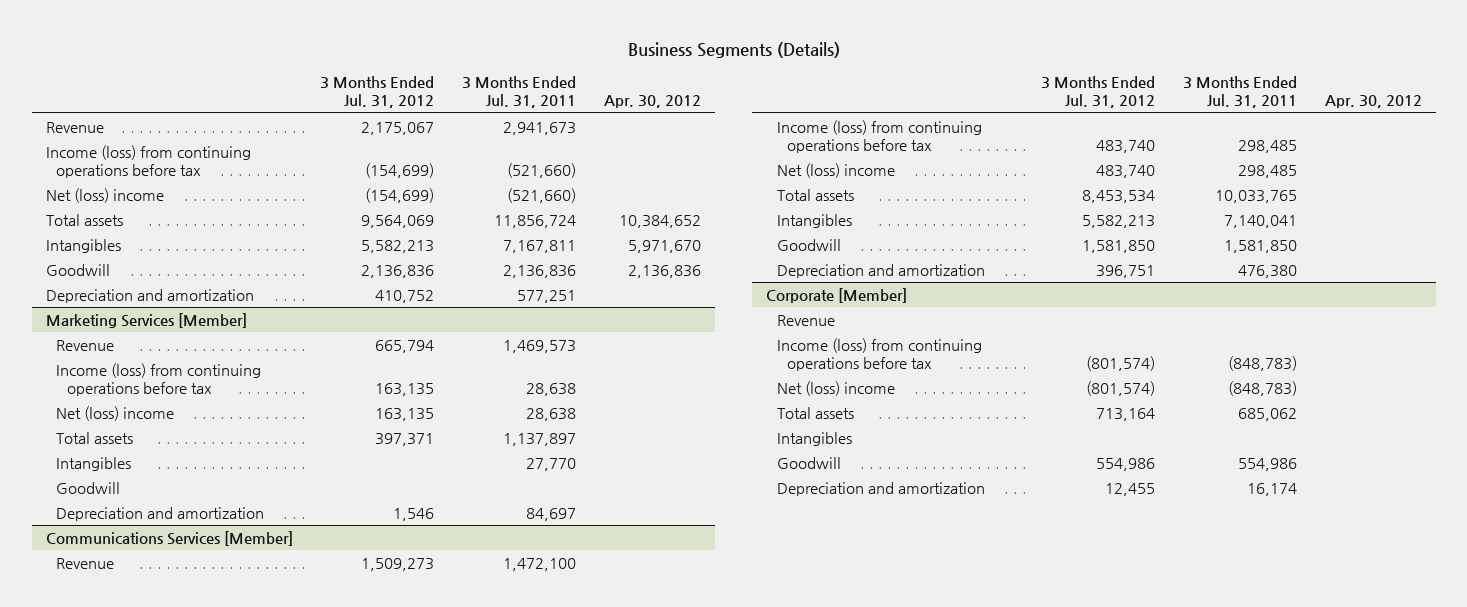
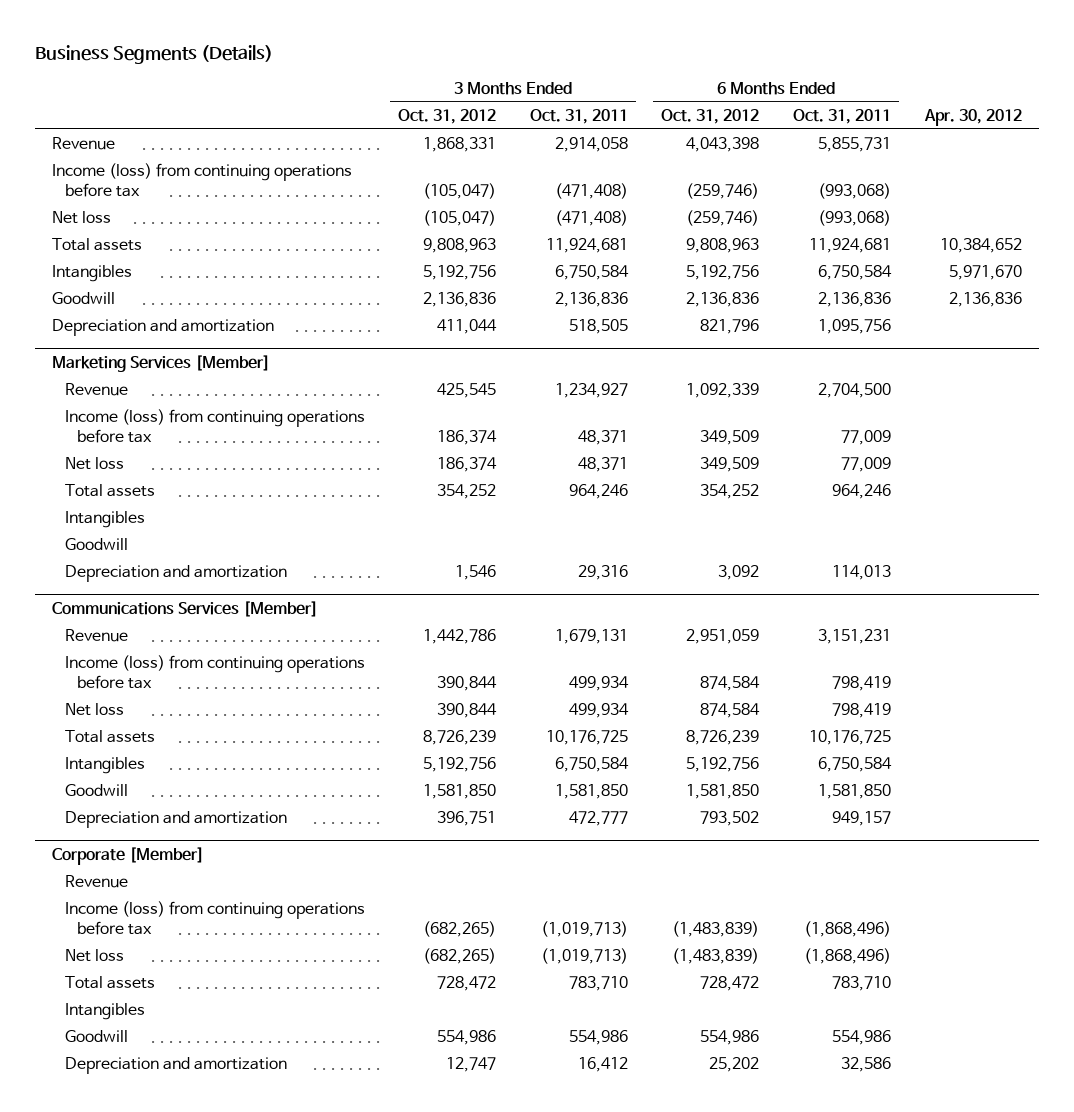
- | 3 Months Ended Jul. 31, 2012 | 3 Months Ended Jul. 31, 2011 | Apr. 30, 2012
+ | 3 Months Ended Oct. 31, 2012 | 3 Months Ended Oct. 31, 2011 | 6 Months Ended Oct. 31, 2012 | 6 Months Ended Oct. 31, 2011 | Apr. 30, 2012
- Net (loss) income | (154,699) | (521,660) |
+ Net loss | (105,047) | (471,408) | (259,746) | (993,068) |
@ Marketing Services [Member]
- Net (loss) income | 163,135 | 28,638 |
+ Net loss | 186,374 | 48,371 | 349,509 | 77,009 |
@ Communications Services [Member]
- Net (loss) income | 483,740 | 298,485 |
+ Net loss | 390,844 | 499,934 | 874,584 | 798,419 |
@ Corporate [Member]
- Net (loss) income | (801,574) | (848,783) |
+ Net loss | (682,265) | (1,019,713) | (1,483,839) | (1,868,496) |

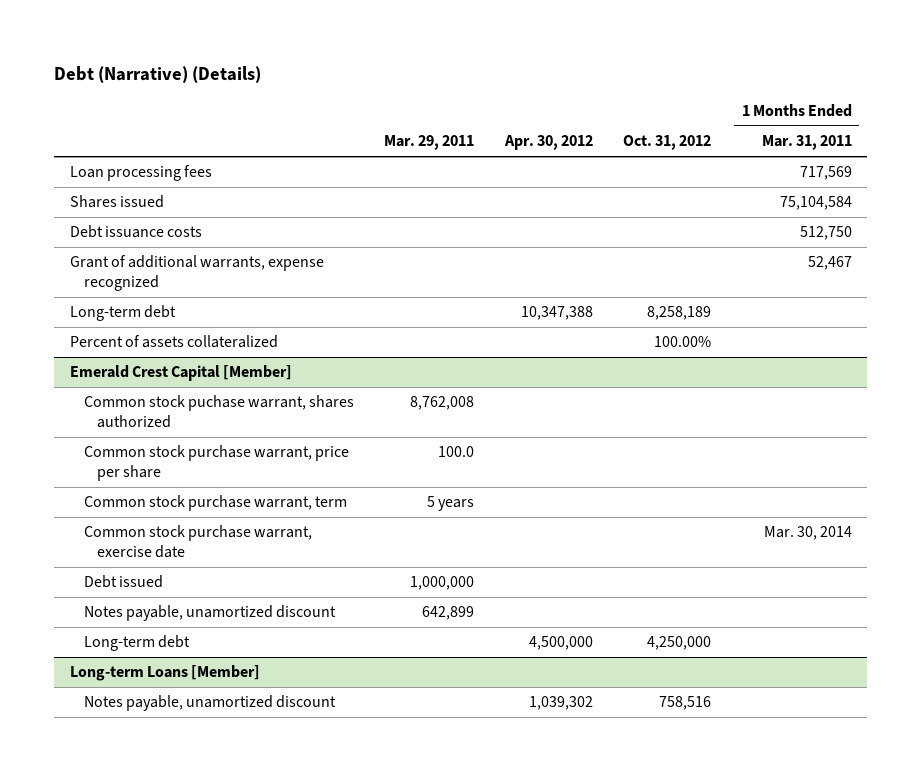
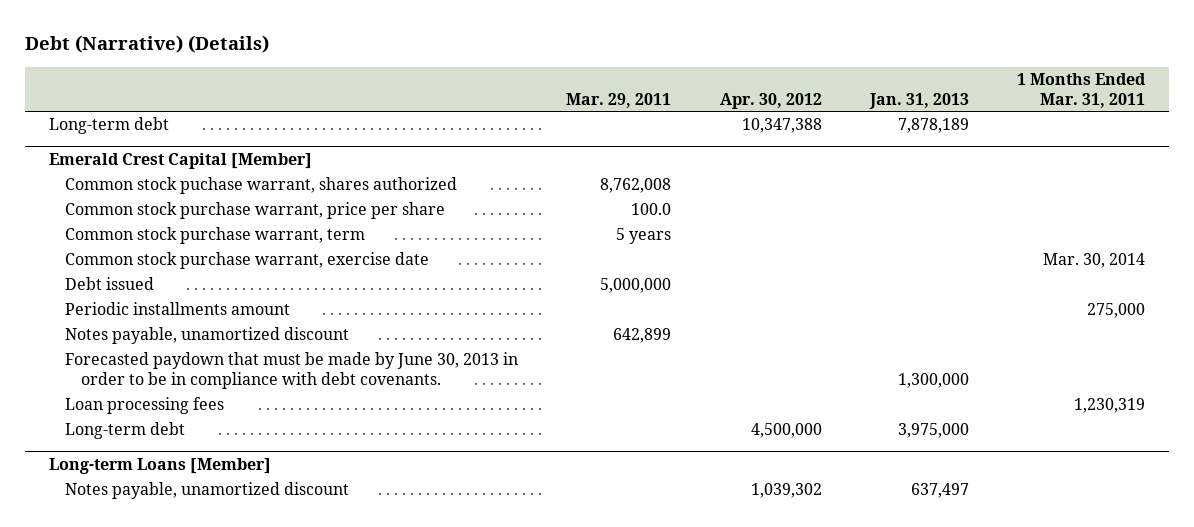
- | Mar. 29, 2011 | Apr. 30, 2012 | Oct. 31, 2012 | 1 Months Ended Mar. 31, 2011
+ | Mar. 29, 2011 | Apr. 30, 2012 | Jan. 31, 2013 | 1 Months Ended Mar. 31, 2011
- Loan processing fees | | | | 717,569
- Shares issued | | | | 75,104,584
- Debt issuance costs | | | | 512,750
- Grant of additional warrants, expense recognized | | | | 52,467
- Percent of assets collateralized | | | 100.00% |
@ Emerald Crest Capital [Member]
- Debt issued | 1,000,000 | | |
+ Debt issued | 5,000,000 | | |
+ Periodic installments amount | | | | 275,000
+ Forecasted paydown that must be made by June 30, 2013 in order to be in compliance with debt covenants. | | | 1,300,000 |
+ Loan processing fees | | | | 1,230,319

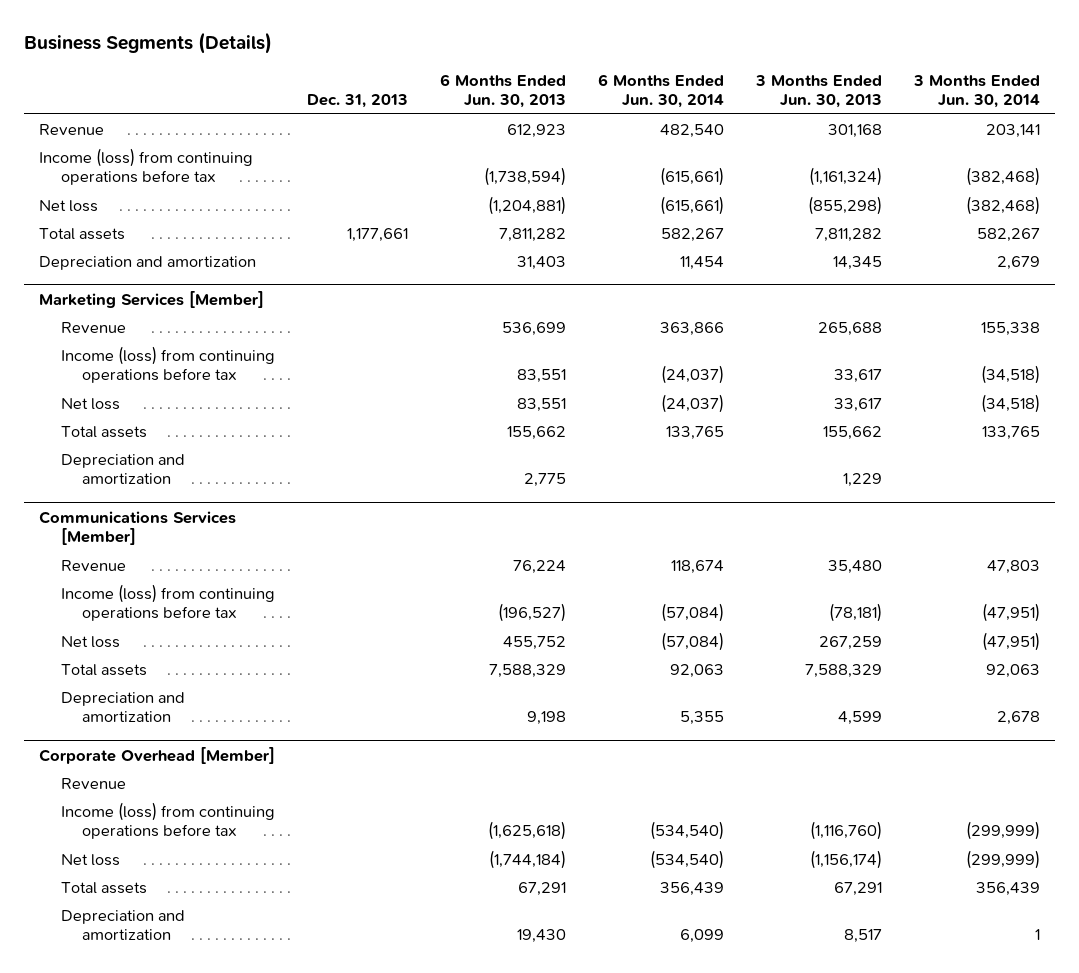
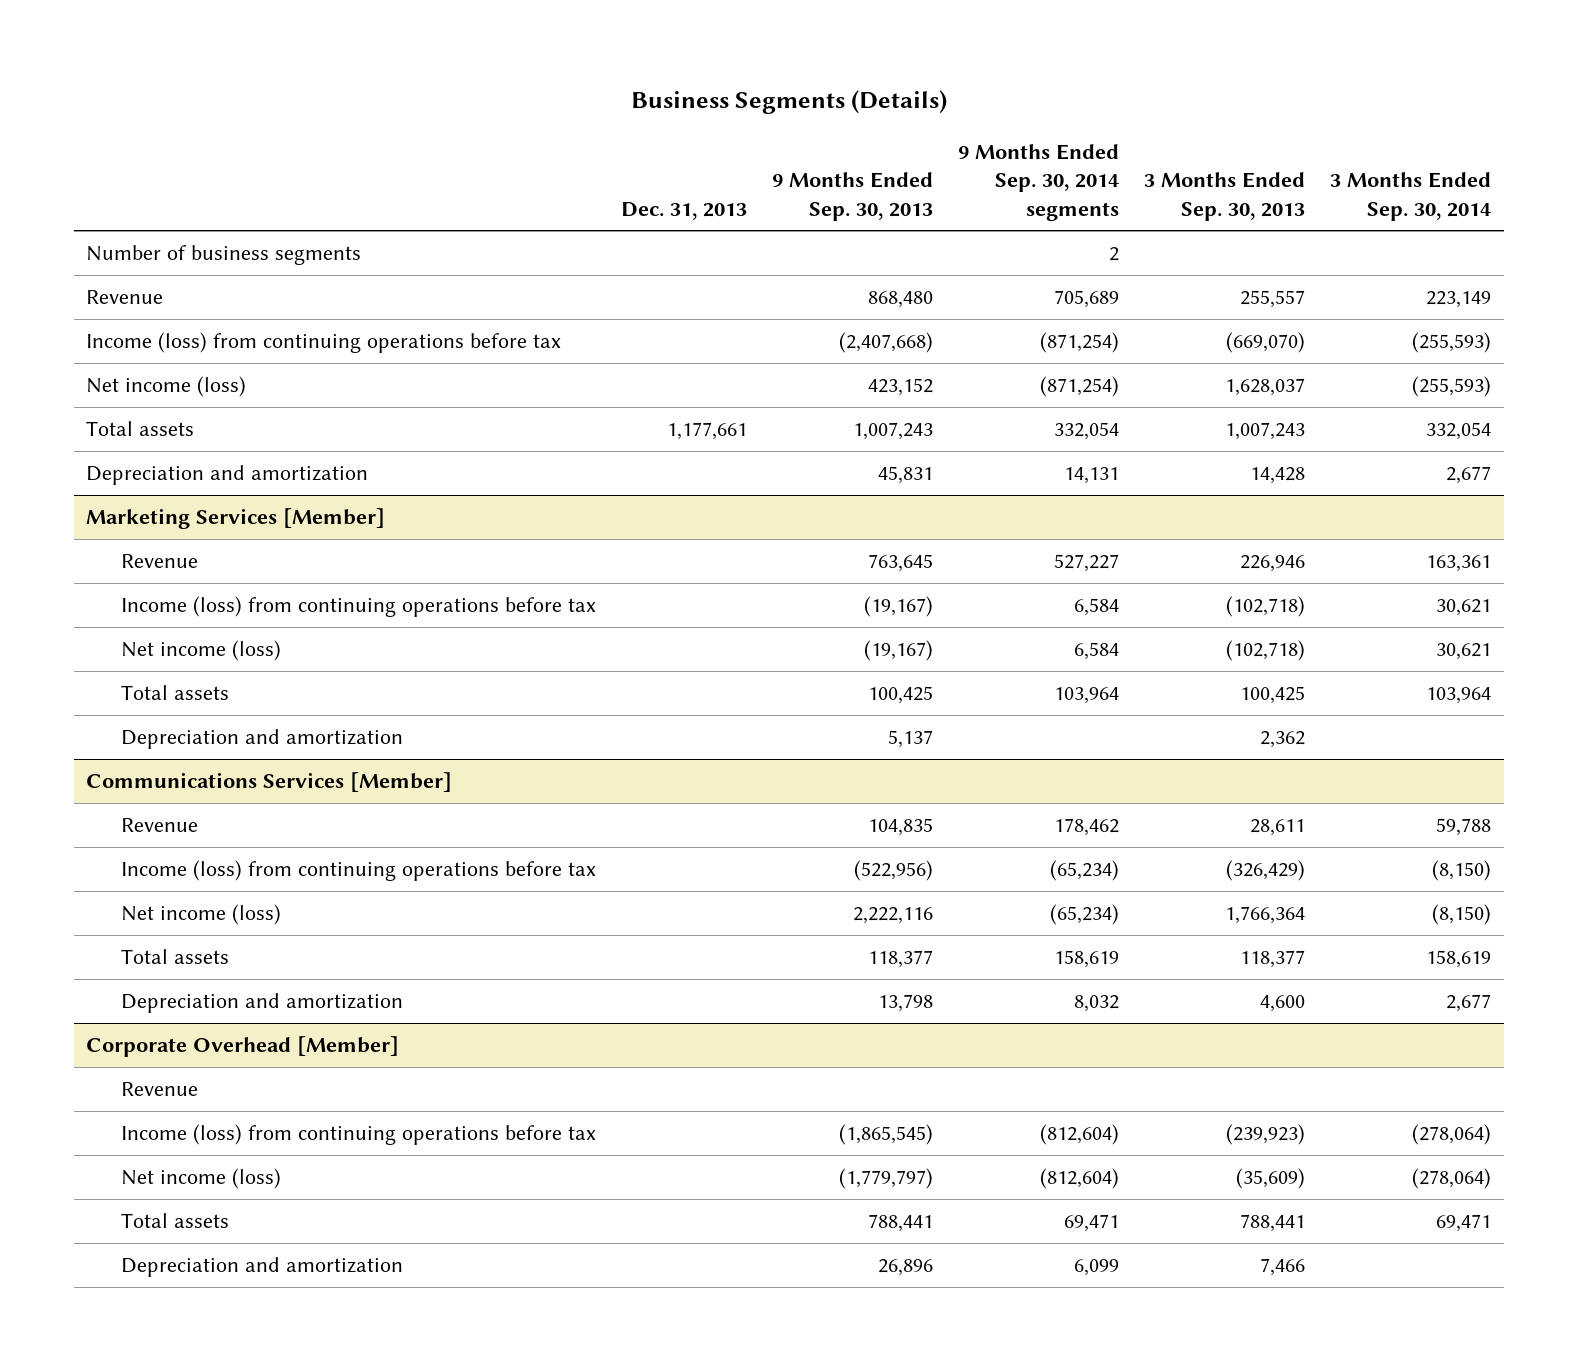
- | Dec. 31, 2013 | 6 Months Ended Jun. 30, 2013 | 6 Months Ended Jun. 30, 2014 | 3 Months Ended Jun. 30, 2013 | 3 Months Ended Jun. 30, 2014
+ | Dec. 31, 2013 | 9 Months Ended Sep. 30, 2013 | 9 Months Ended Sep. 30, 2014 segments | 3 Months Ended Sep. 30, 2013 | 3 Months Ended Sep. 30, 2014
+ Number of business segments | | | 2 | |
- Net loss | | (1,204,881) | (615,661) | (855,298) | (382,468)
+ Net income (loss) | | 423,152 | (871,254) | 1,628,037 | (255,593)
@ Marketing Services [Member]
- Net loss | | 83,551 | (24,037) | 33,617 | (34,518)
+ Net income (loss) | | (19,167) | 6,584 | (102,718) | 30,621
@ Communications Services [Member]
- Net loss | | 455,752 | (57,084) | 267,259 | (47,951)
+ Net income (loss) | | 2,222,116 | (65,234) | 1,766,364 | (8,150)
@ Corporate Overhead [Member]
- Net loss | | (1,744,184) | (534,540) | (1,156,174) | (299,999)
+ Net income (loss) | | (1,779,797) | (812,604) | (35,609) | (278,064)

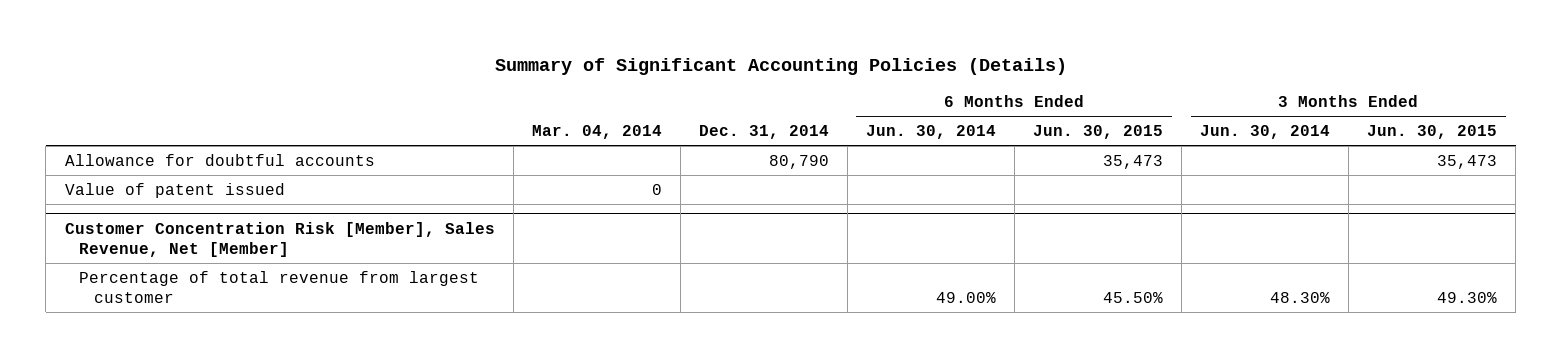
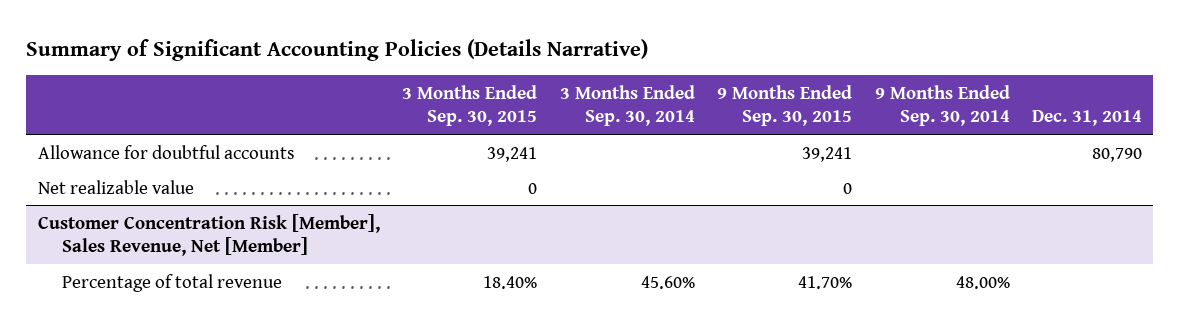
- Summary of Significant Accounting Policies (Details)
+ Summary of Significant Accounting Policies (Details Narrative)
- | Mar. 04, 2014 | Dec. 31, 2014 | 6 Months Ended Jun. 30, 2014 | 6 Months Ended Jun. 30, 2015 | 3 Months Ended Jun. 30, 2014 | 3 Months Ended Jun. 30, 2015
+ | 3 Months Ended Sep. 30, 2015 | 3 Months Ended Sep. 30, 2014 | 9 Months Ended Sep. 30, 2015 | 9 Months Ended Sep. 30, 2014 | Dec. 31, 2014
- Value of patent issued | 0 | | | | |
+ Net realizable value | 0 | | 0 | |
@ Customer Concentration Risk [Member], Sales Revenue, Net [Member]
- Percentage of total revenue from largest customer | | | 49.00% | 45.50% | 48.30% | 49.30%
+ Percentage of total revenue | 18.40% | 45.60% | 41.70% | 48.00% |

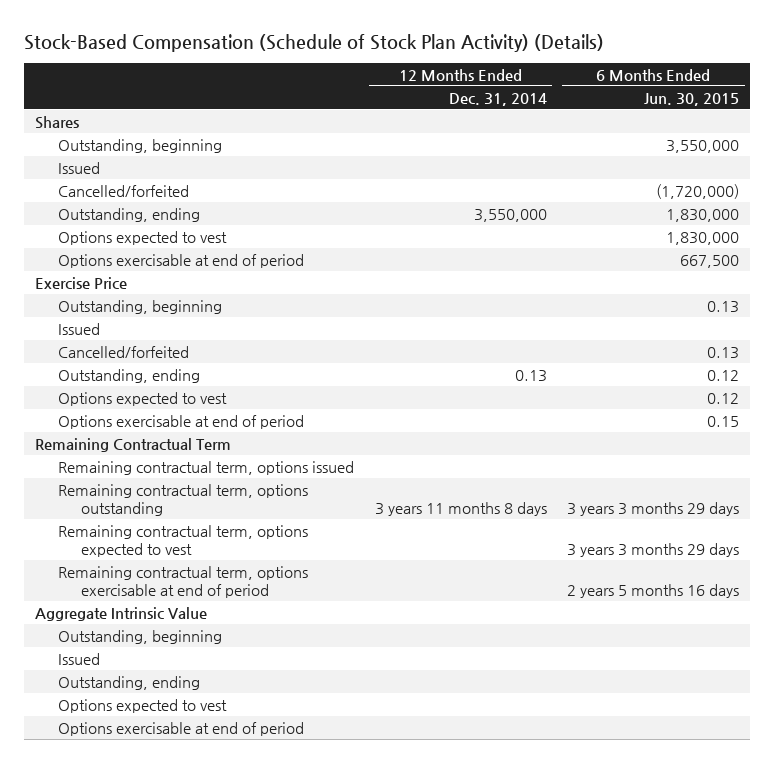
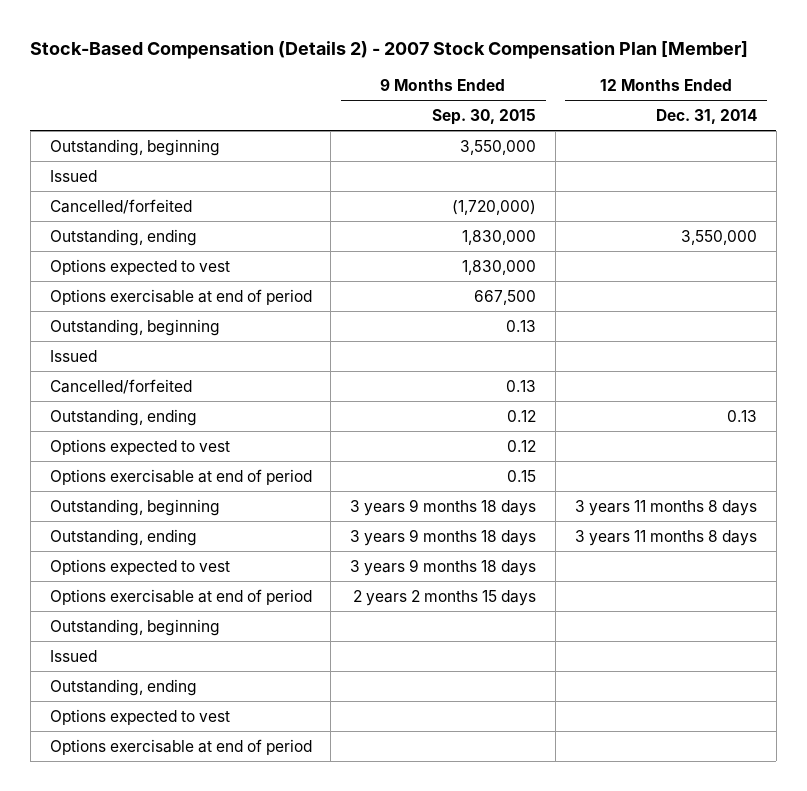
- Stock-Based Compensation (Schedule of Stock Plan Activity) (Details)
+ Stock-Based Compensation (Details 2) - 2007 Stock Compensation Plan [Member]
- | 12 Months Ended Dec. 31, 2014 | 6 Months Ended Jun. 30, 2015
+ | 9 Months Ended Sep. 30, 2015 | 12 Months Ended Dec. 31, 2014
- Shares
- Exercise Price
- Remaining Contractual Term
- Remaining contractual term, options issued
- Remaining contractual term, options outstanding | 3 years 11 months 8 days | 3 years 3 months 29 days
- Remaining contractual term, options expected to vest | | 3 years 3 months 29 days
- Remaining contractual term, options exercisable at end of period | | 2 years 5 months 16 days
- Aggregate Intrinsic Value
+ Outstanding, beginning | 3 years 9 months 18 days | 3 years 11 months 8 days
+ Outstanding, ending | 3 years 9 months 18 days | 3 years 11 months 8 days
+ Options expected to vest | 3 years 9 months 18 days |
+ Options exercisable at end of period | 2 years 2 months 15 days |

